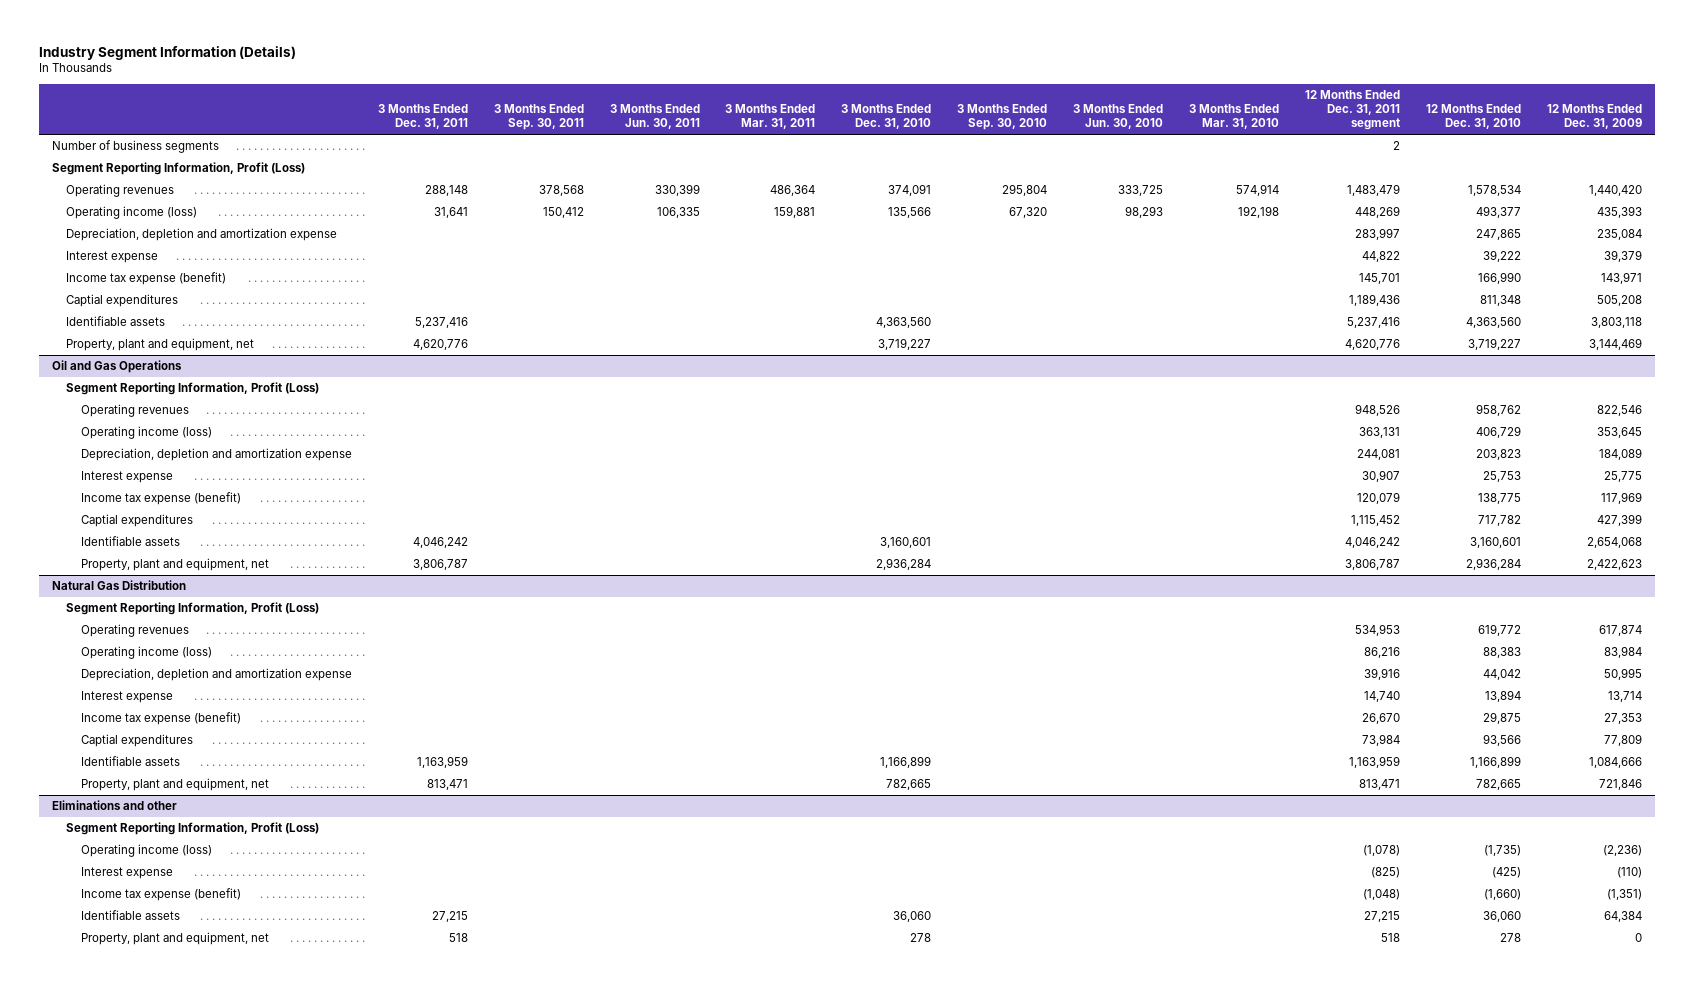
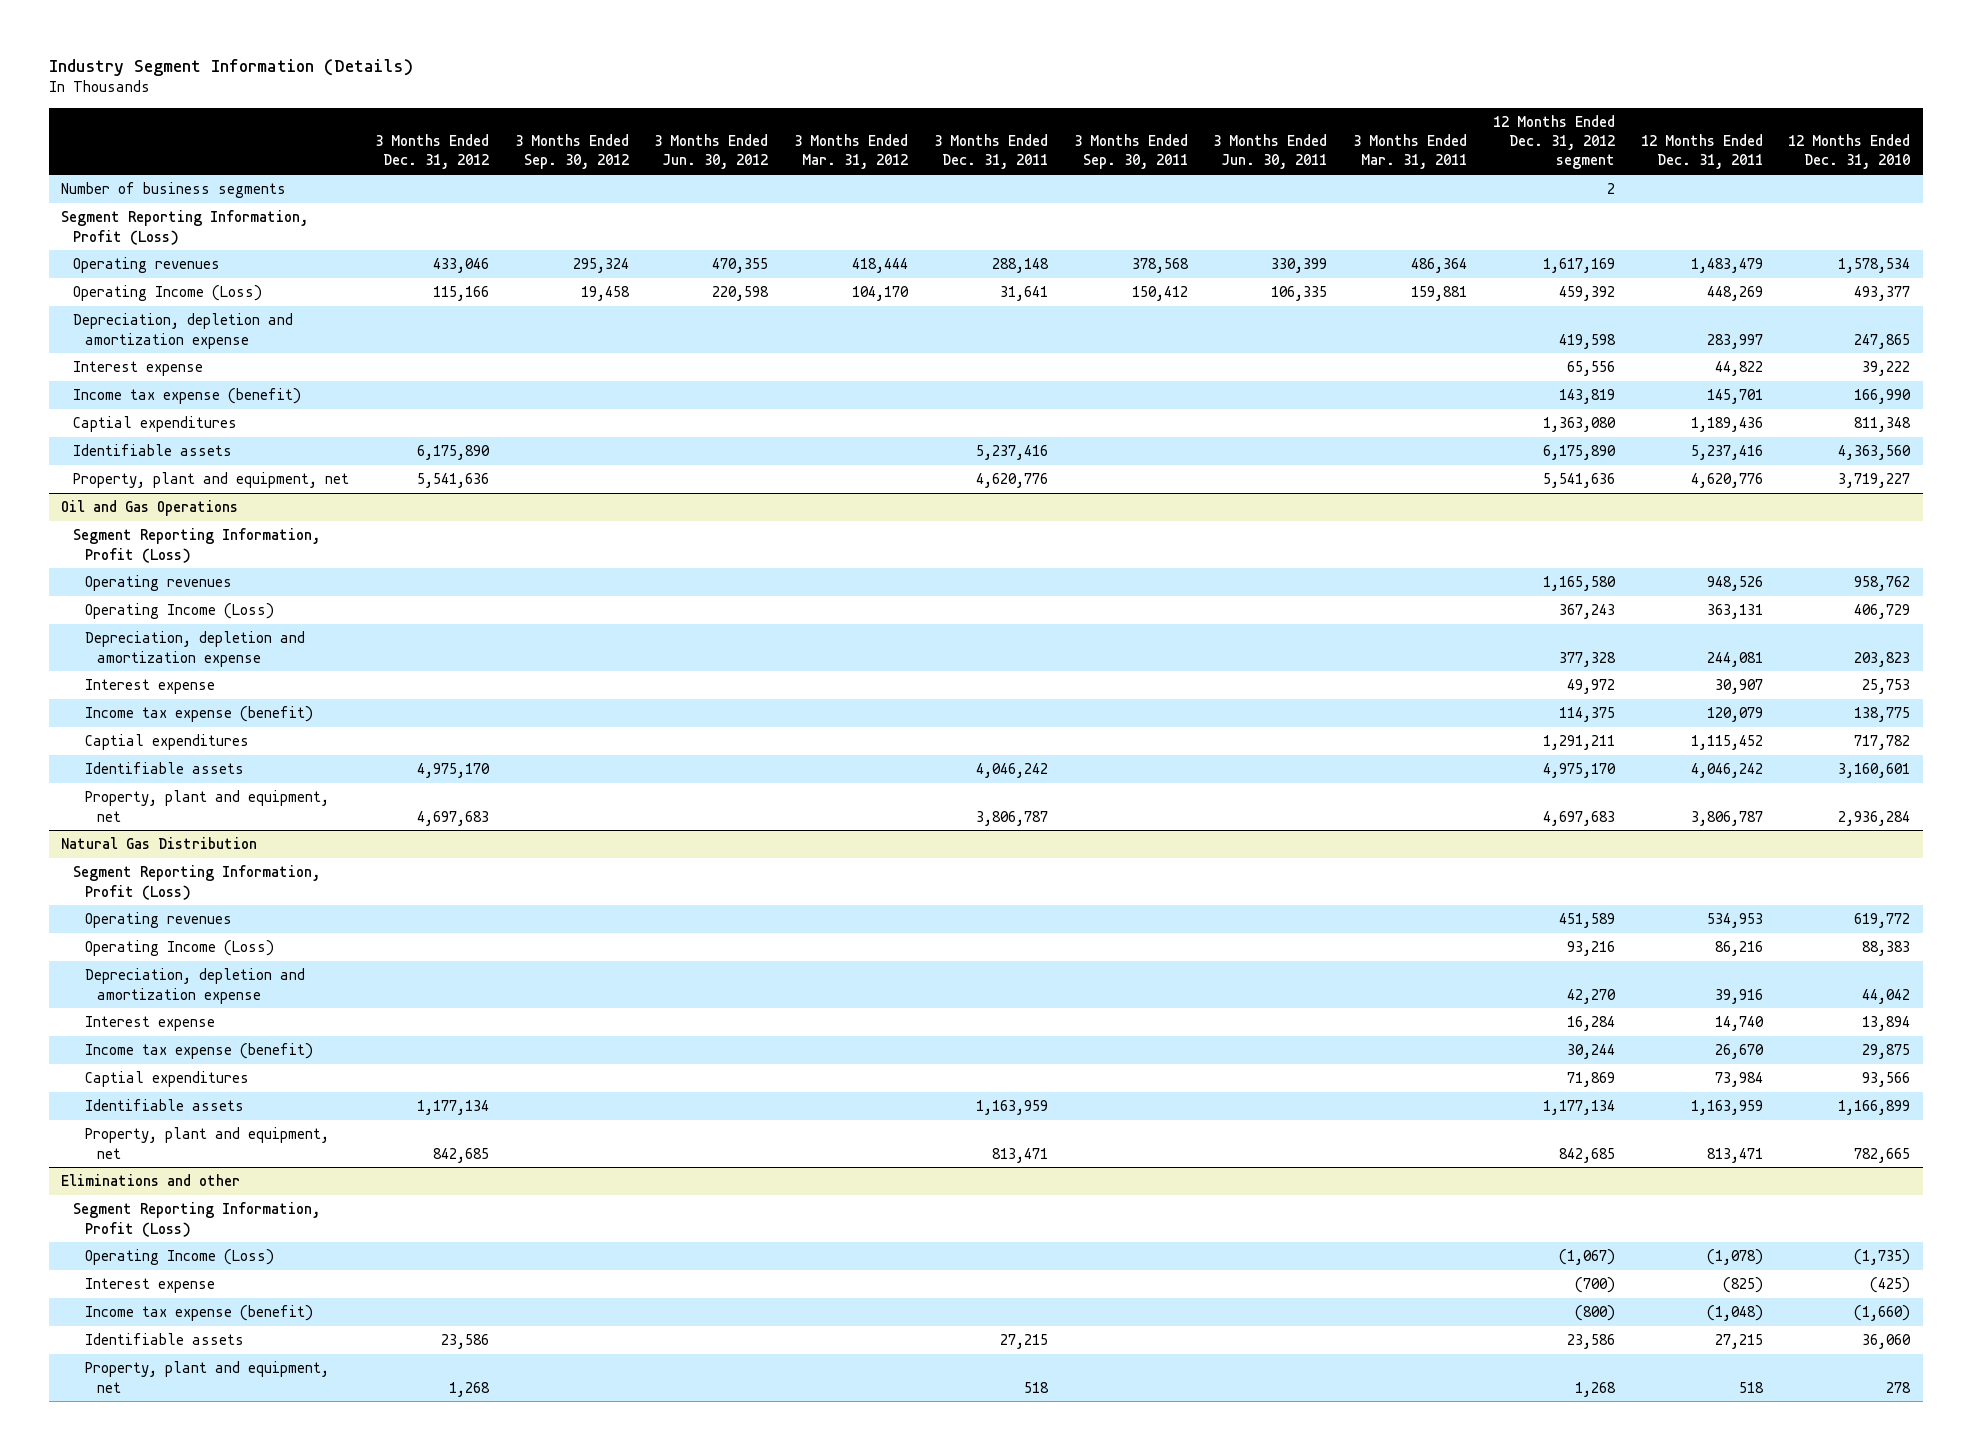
- | 3 Months Ended Dec. 31, 2011 | 3 Months Ended Sep. 30, 2011 | 3 Months Ended Jun. 30, 2011 | 3 Months Ended Mar. 31, 2011 | 3 Months Ended Dec. 31, 2010 | 3 Months Ended Sep. 30, 2010 | 3 Months Ended Jun. 30, 2010 | 3 Months Ended Mar. 31, 2010 | 12 Months Ended Dec. 31, 2011 segment | 12 Months Ended Dec. 31, 2010 | 12 Months Ended Dec. 31, 2009
+ | 3 Months Ended Dec. 31, 2012 | 3 Months Ended Sep. 30, 2012 | 3 Months Ended Jun. 30, 2012 | 3 Months Ended Mar. 31, 2012 | 3 Months Ended Dec. 31, 2011 | 3 Months Ended Sep. 30, 2011 | 3 Months Ended Jun. 30, 2011 | 3 Months Ended Mar. 31, 2011 | 12 Months Ended Dec. 31, 2012 segment | 12 Months Ended Dec. 31, 2011 | 12 Months Ended Dec. 31, 2010
- Operating income (loss) | 31,641 | 150,412 | 106,335 | 159,881 | 135,566 | 67,320 | 98,293 | 192,198 | 448,269 | 493,377 | 435,393
+ Operating Income (Loss) | 115,166 | 19,458 | 220,598 | 104,170 | 31,641 | 150,412 | 106,335 | 159,881 | 459,392 | 448,269 | 493,377
@ Oil and Gas Operations
- Operating income (loss) | | | | | | | | | 363,131 | 406,729 | 353,645
+ Operating Income (Loss) | | | | | | | | | 367,243 | 363,131 | 406,729
@ Natural Gas Distribution
- Operating income (loss) | | | | | | | | | 86,216 | 88,383 | 83,984
+ Operating Income (Loss) | | | | | | | | | 93,216 | 86,216 | 88,383
@ Eliminations and other
- Operating income (loss) | | | | | | | | | (1,078) | (1,735) | (2,236)
+ Operating Income (Loss) | | | | | | | | | (1,067) | (1,078) | (1,735)

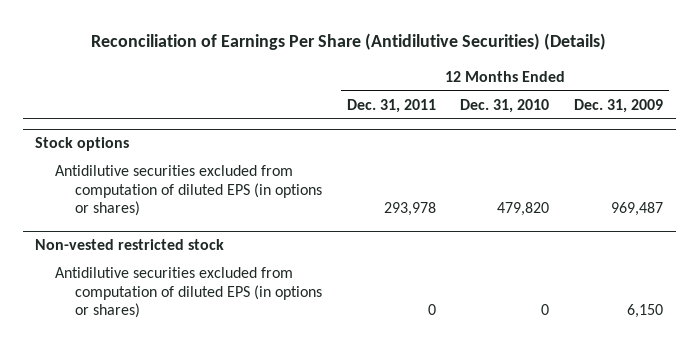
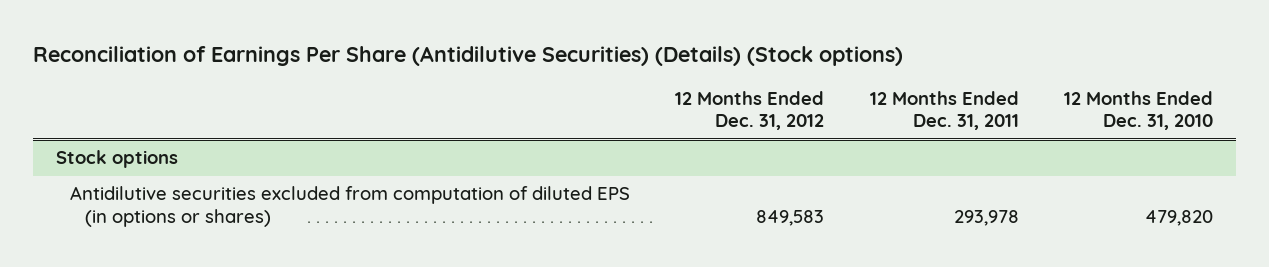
- Reconciliation of Earnings Per Share (Antidilutive Securities) (Details)
+ Reconciliation of Earnings Per Share (Antidilutive Securities) (Details) (Stock options)
- | 12 Months Ended Dec. 31, 2011 | 12 Months Ended Dec. 31, 2010 | 12 Months Ended Dec. 31, 2009
+ | 12 Months Ended Dec. 31, 2012 | 12 Months Ended Dec. 31, 2011 | 12 Months Ended Dec. 31, 2010
- Non-vested restricted stock
- Antidilutive securities excluded from computation of diluted EPS (in options or shares) | 0 | 0 | 6,150

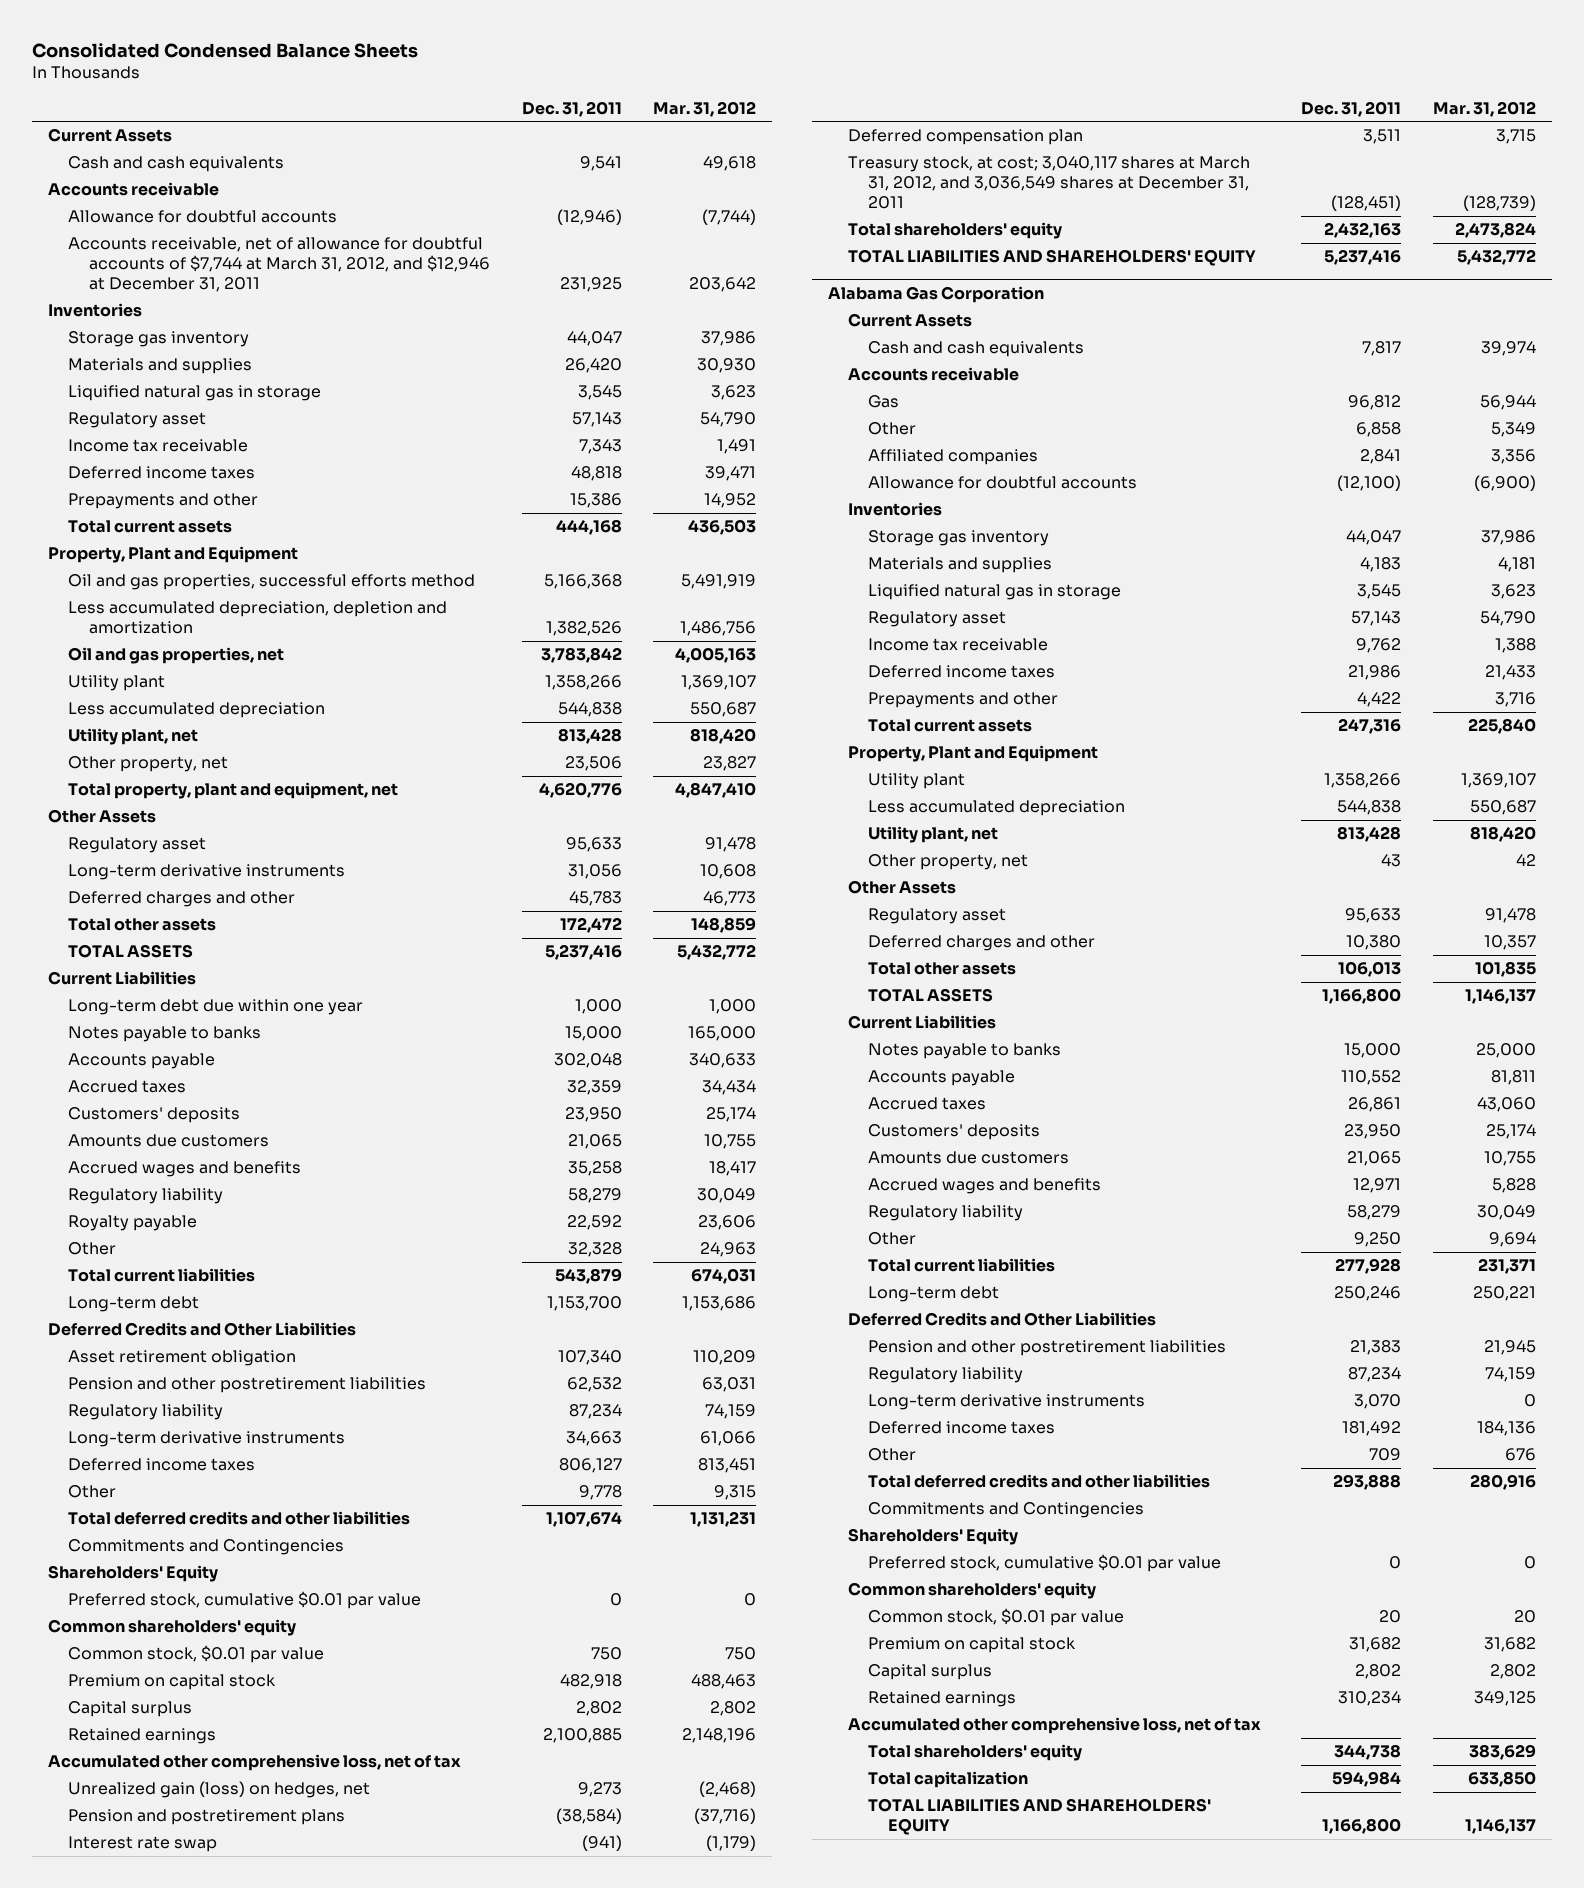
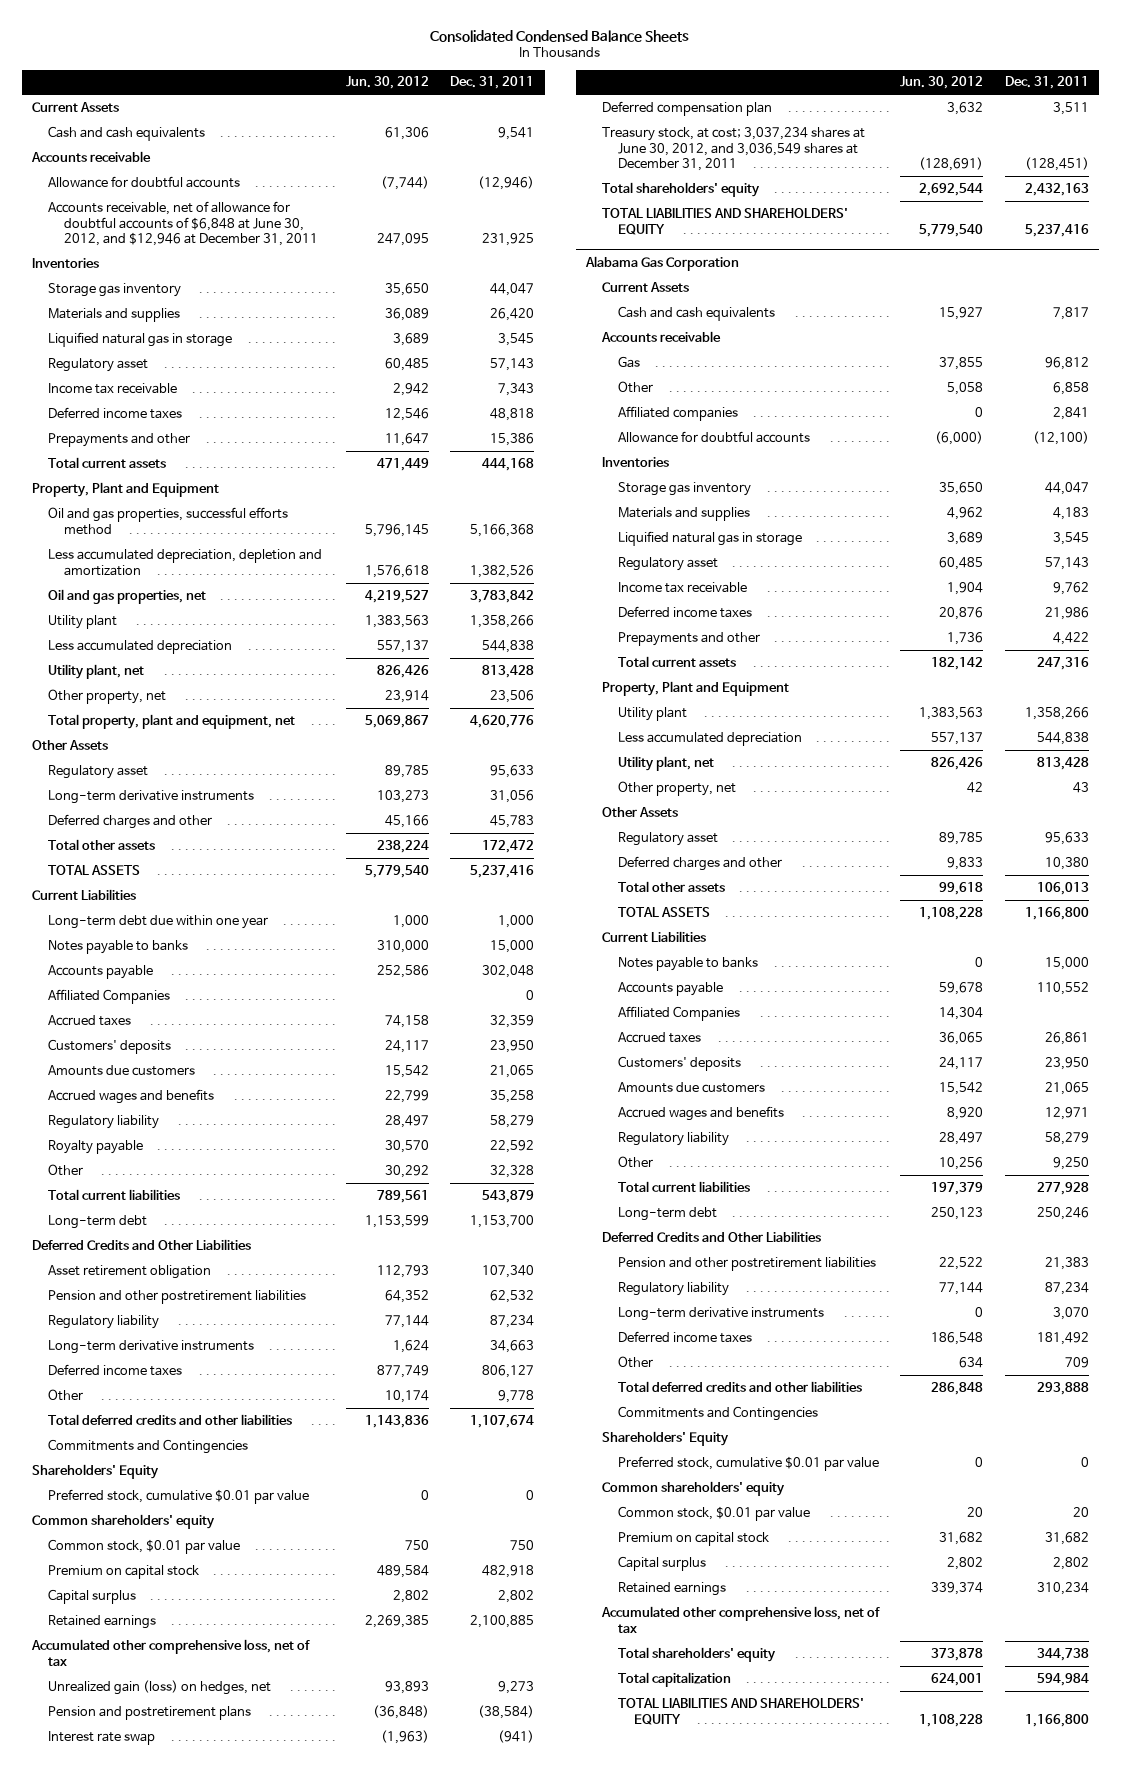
- | Dec. 31, 2011 | Mar. 31, 2012
+ | Jun. 30, 2012 | Dec. 31, 2011
- Accounts receivable, net of allowance for doubtful accounts of $7,744 at March 31, 2012, and $12,946 at December 31, 2011 | 231,925 | 203,642
+ Accounts receivable, net of allowance for doubtful accounts of $6,848 at June 30, 2012, and $12,946 at December 31, 2011 | 247,095 | 231,925
+ Affiliated Companies | | 0
- Treasury stock, at cost; 3,040,117 shares at March 31, 2012, and 3,036,549 shares at December 31, 2011 | (128,451) | (128,739)
+ Treasury stock, at cost; 3,037,234 shares at June 30, 2012, and 3,036,549 shares at December 31, 2011 | (128,691) | (128,451)
@ Alabama Gas Corporation
+ Affiliated Companies | 14,304 |

